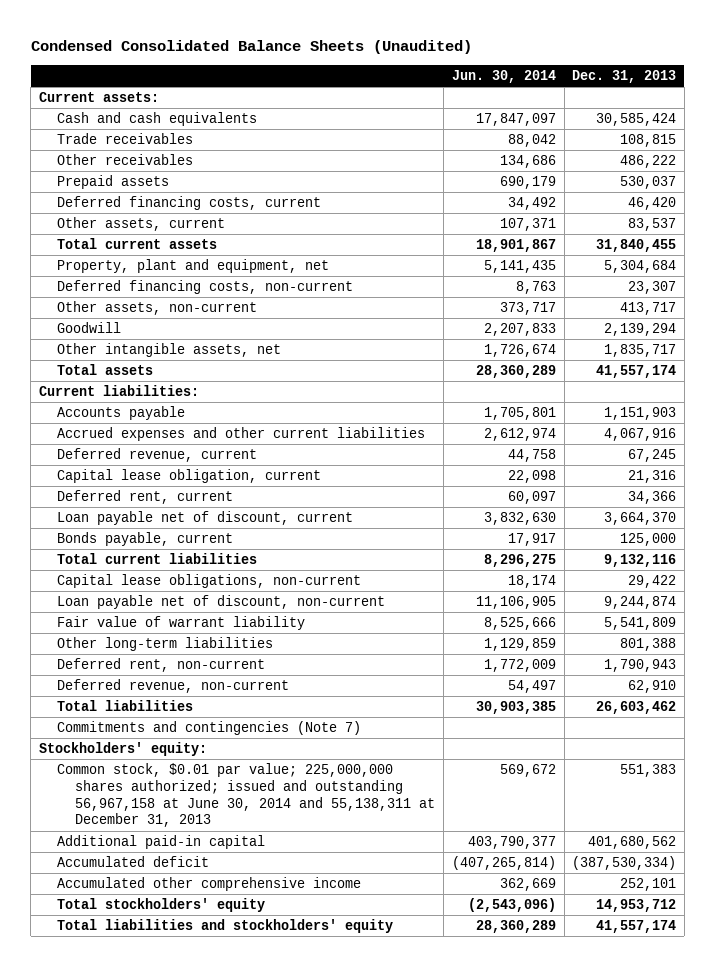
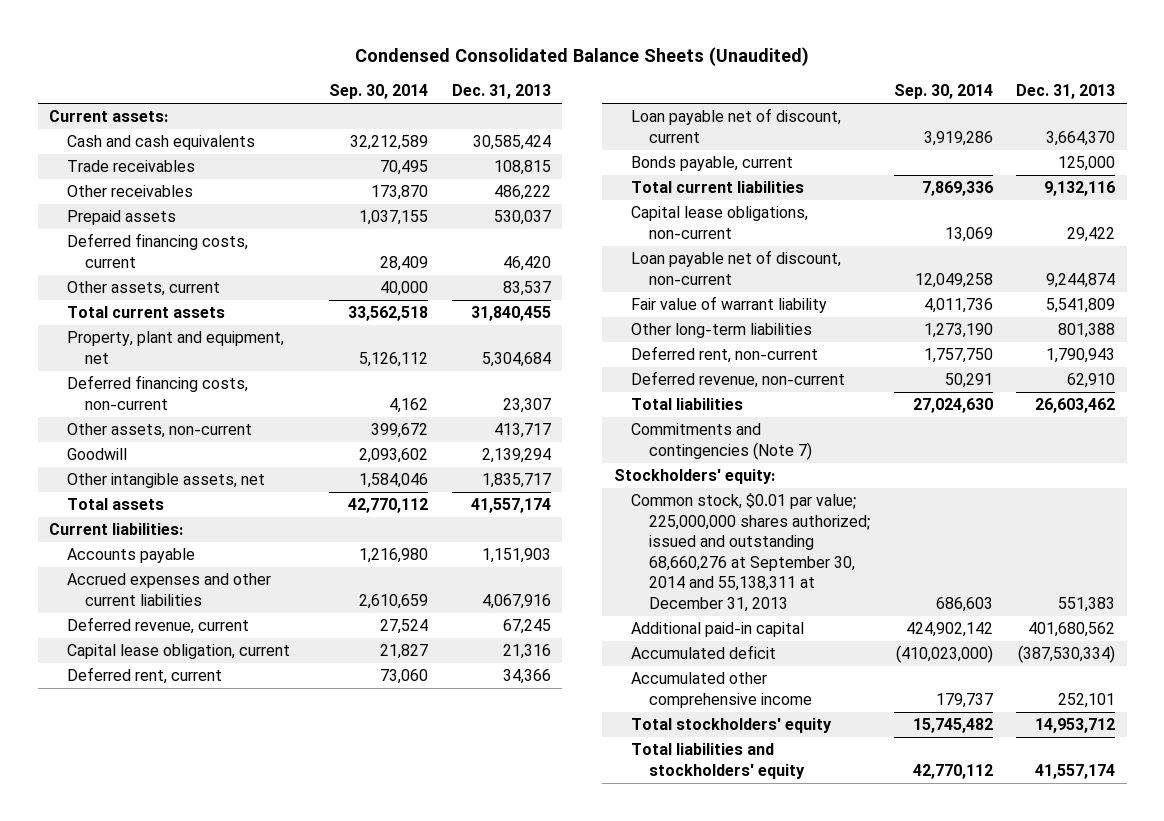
- | Jun. 30, 2014 | Dec. 31, 2013
+ | Sep. 30, 2014 | Dec. 31, 2013
- Common stock, $0.01 par value; 225,000,000 shares authorized; issued and outstanding 56,967,158 at June 30, 2014 and 55,138,311 at December 31, 2013 | 569,672 | 551,383
+ Common stock, $0.01 par value; 225,000,000 shares authorized; issued and outstanding 68,660,276 at September 30, 2014 and 55,138,311 at December 31, 2013 | 686,603 | 551,383

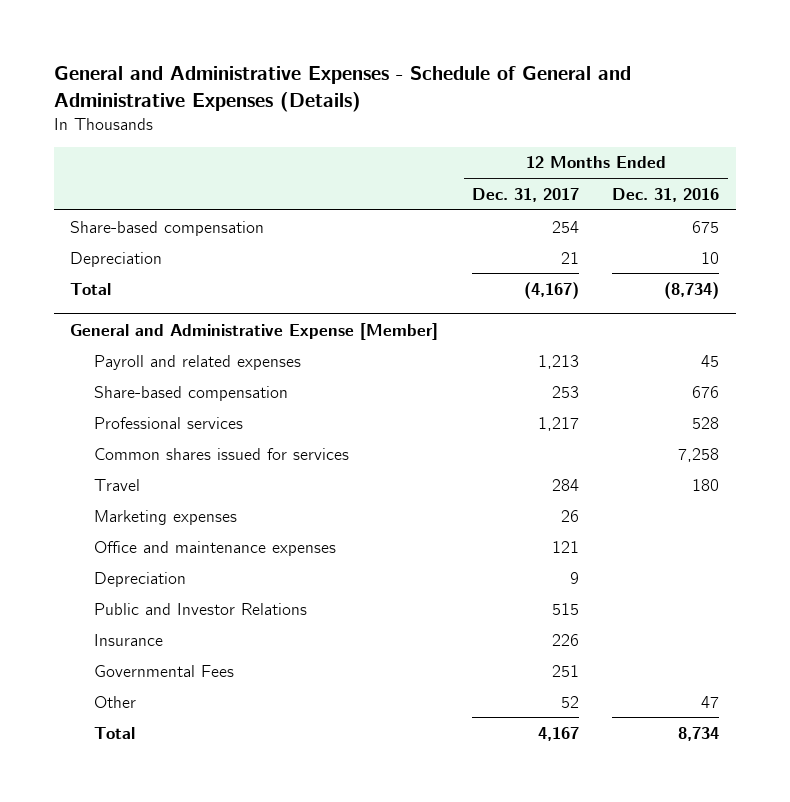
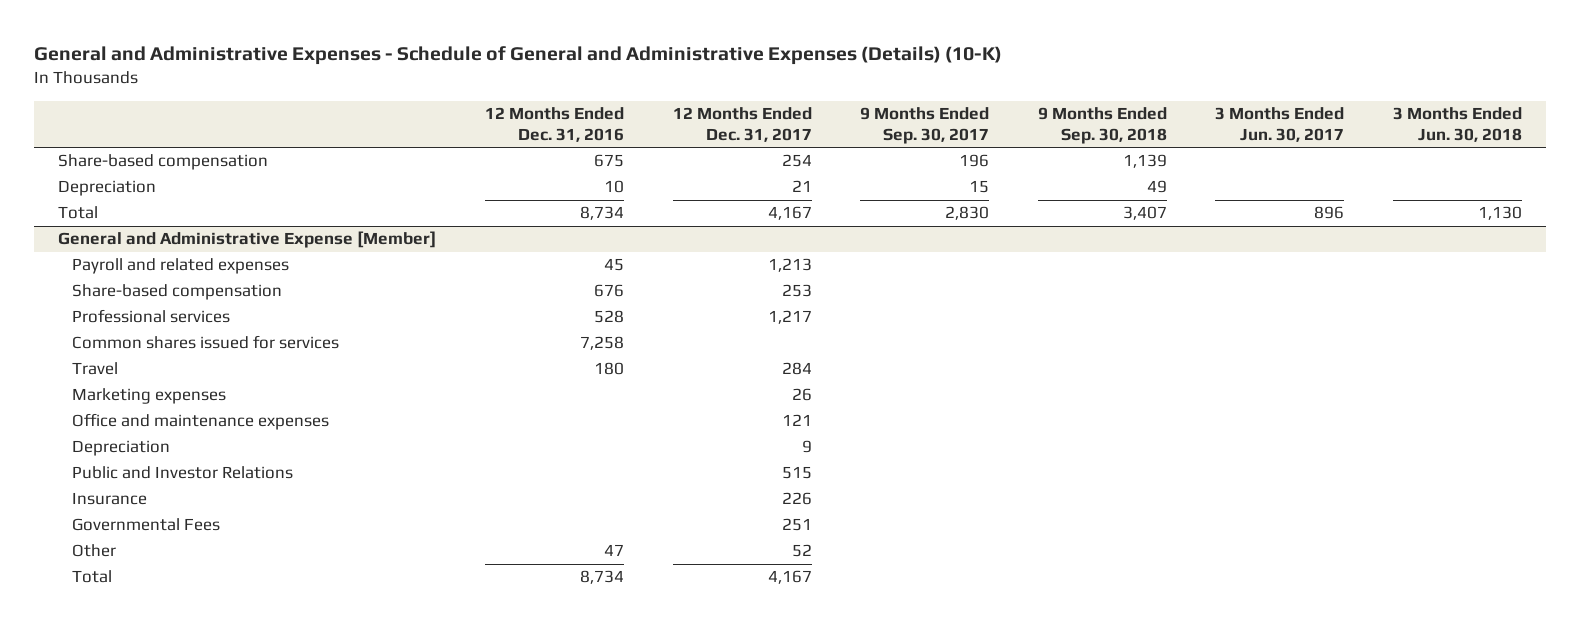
- General and Administrative Expenses - Schedule of General and Administrative Expenses (Details)
+ General and Administrative Expenses - Schedule of General and Administrative Expenses (Details) (10-K)
- | 12 Months Ended Dec. 31, 2017 | 12 Months Ended Dec. 31, 2016
+ | 12 Months Ended Dec. 31, 2016 | 12 Months Ended Dec. 31, 2017 | 9 Months Ended Sep. 30, 2017 | 9 Months Ended Sep. 30, 2018 | 3 Months Ended Jun. 30, 2017 | 3 Months Ended Jun. 30, 2018
- Total | (4,167) | (8,734)
+ Total | 8,734 | 4,167 | 2,830 | 3,407 | 896 | 1,130

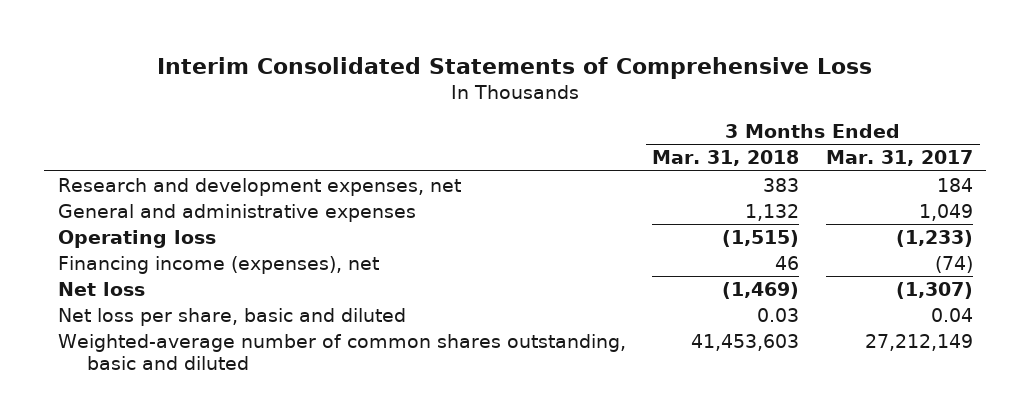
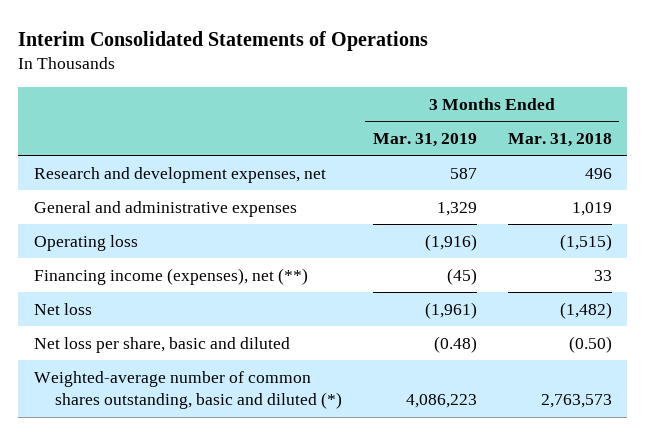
- Interim Consolidated Statements of Comprehensive Loss
+ Interim Consolidated Statements of Operations
- | 3 Months Ended Mar. 31, 2018 | 3 Months Ended Mar. 31, 2017
+ | 3 Months Ended Mar. 31, 2019 | 3 Months Ended Mar. 31, 2018
- Research and development expenses, net | 383 | 184
- General and administrative expenses | 1,132 | 1,049
+ Research and development expenses, net | 587 | 496
+ General and administrative expenses | 1,329 | 1,019
- Financing income (expenses), net | 46 | (74)
- Net loss | (1,469) | (1,307)
- Net loss per share, basic and diluted | 0.03 | 0.04
- Weighted-average number of common shares outstanding, basic and diluted | 41,453,603 | 27,212,149
+ Financing income (expenses), net (**) | (45) | 33
+ Net loss | (1,961) | (1,482)
+ Net loss per share, basic and diluted | (0.48) | (0.50)
+ Weighted-average number of common shares outstanding, basic and diluted (*) | 4,086,223 | 2,763,573

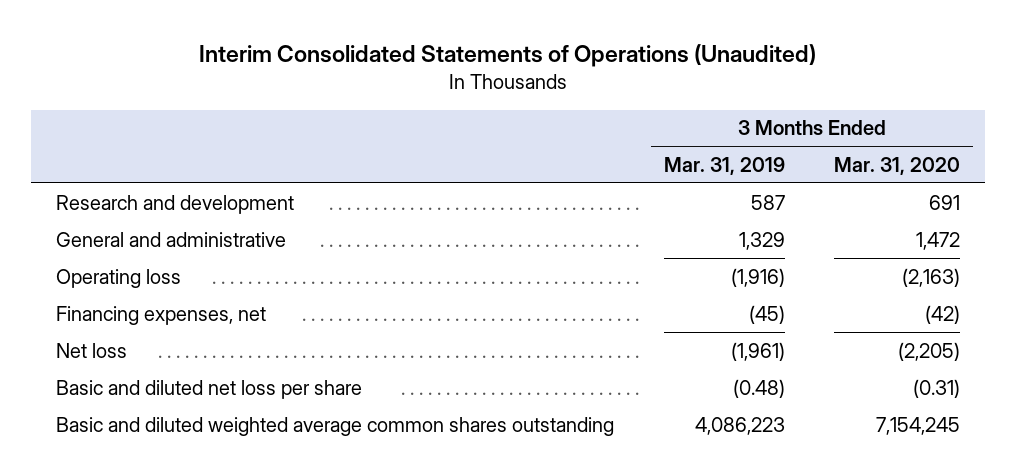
- Interim Consolidated Statements of Operations
+ Interim Consolidated Statements of Operations (Unaudited)
- | 3 Months Ended Mar. 31, 2019 | 3 Months Ended Mar. 31, 2018
+ | 3 Months Ended Mar. 31, 2019 | 3 Months Ended Mar. 31, 2020
- Research and development expenses, net | 587 | 496
- General and administrative expenses | 1,329 | 1,019
+ Research and development | 587 | 691
+ General and administrative | 1,329 | 1,472
- Financing income (expenses), net (**) | (45) | 33
+ Financing expenses, net | (45) | (42)
- Net loss per share, basic and diluted | (0.48) | (0.50)
- Weighted-average number of common shares outstanding, basic and diluted (*) | 4,086,223 | 2,763,573
+ Basic and diluted net loss per share | (0.48) | (0.31)
+ Basic and diluted weighted average common shares outstanding | 4,086,223 | 7,154,245

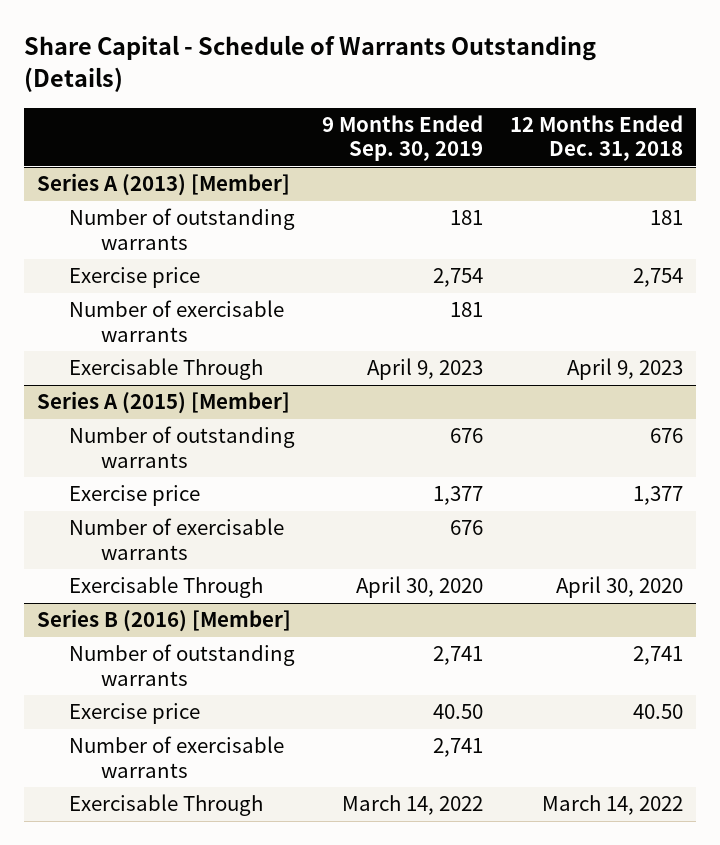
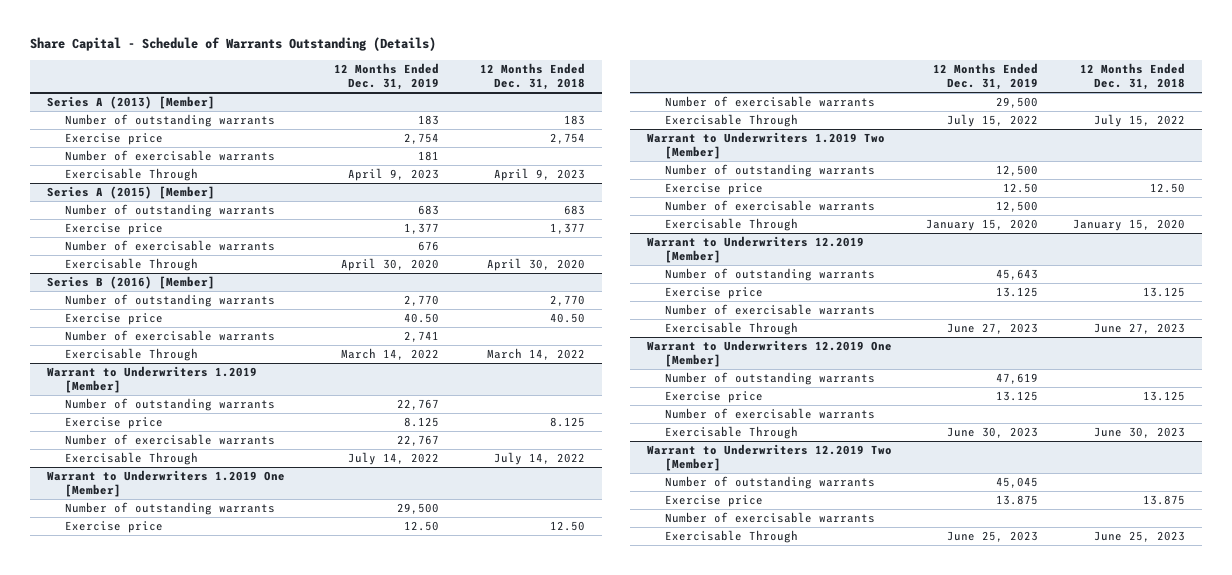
- | 9 Months Ended Sep. 30, 2019 | 12 Months Ended Dec. 31, 2018
+ | 12 Months Ended Dec. 31, 2019 | 12 Months Ended Dec. 31, 2018
@ Series A (2013) [Member]
- Number of outstanding warrants | 181 | 181
+ Number of outstanding warrants | 183 | 183
@ Series A (2015) [Member]
- Number of outstanding warrants | 676 | 676
+ Number of outstanding warrants | 683 | 683
@ Series B (2016) [Member]
- Number of outstanding warrants | 2,741 | 2,741
+ Number of outstanding warrants | 2,770 | 2,770
+ Warrant to Underwriters 1.2019 [Member]
+ Number of outstanding warrants | 22,767 |
+ Exercise price | 8.125 | 8.125
+ Number of exercisable warrants | 22,767 |
+ Exercisable Through | July 14, 2022 | July 14, 2022
+ Warrant to Underwriters 1.2019 One [Member]
+ Number of outstanding warrants | 29,500 |
+ Exercise price | 12.50 | 12.50
+ Number of exercisable warrants | 29,500 |
+ Exercisable Through | July 15, 2022 | July 15, 2022
+ Warrant to Underwriters 1.2019 Two [Member]
+ Number of outstanding warrants | 12,500 |
+ Exercise price | 12.50 | 12.50
+ Number of exercisable warrants | 12,500 |
+ Exercisable Through | January 15, 2020 | January 15, 2020
+ Warrant to Underwriters 12.2019 [Member]
+ Number of outstanding warrants | 45,643 |
+ Exercise price | 13.125 | 13.125
+ Number of exercisable warrants
+ Exercisable Through | June 27, 2023 | June 27, 2023
+ Warrant to Underwriters 12.2019 One [Member]
+ Number of outstanding warrants | 47,619 |
+ Exercise price | 13.125 | 13.125
+ Number of exercisable warrants
+ Exercisable Through | June 30, 2023 | June 30, 2023
+ Warrant to Underwriters 12.2019 Two [Member]
+ Number of outstanding warrants | 45,045 |
+ Exercise price | 13.875 | 13.875
+ Number of exercisable warrants
+ Exercisable Through | June 25, 2023 | June 25, 2023

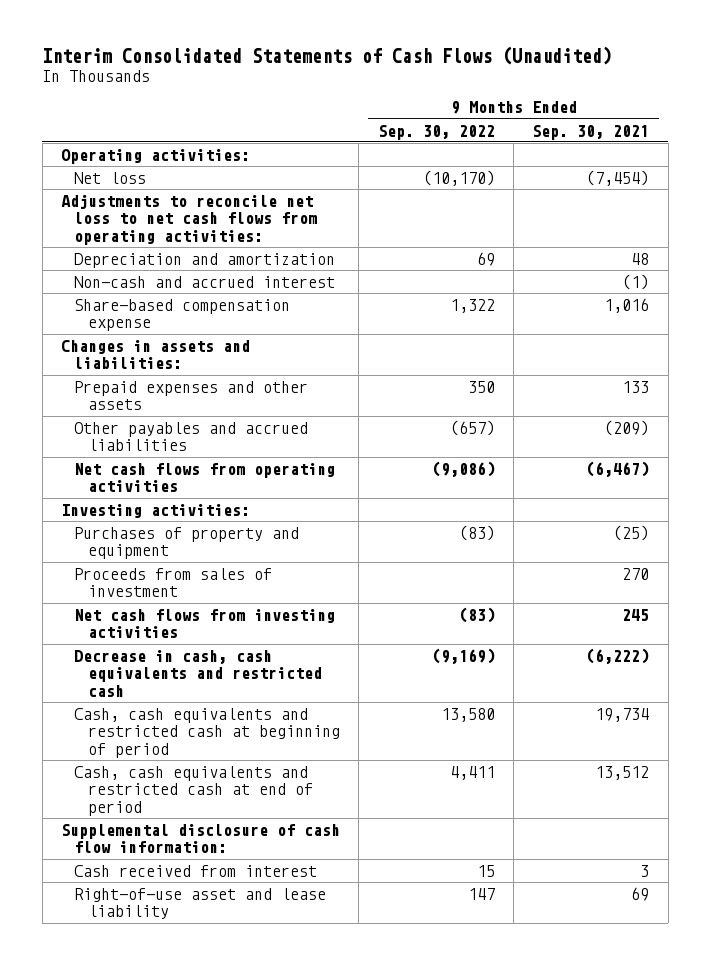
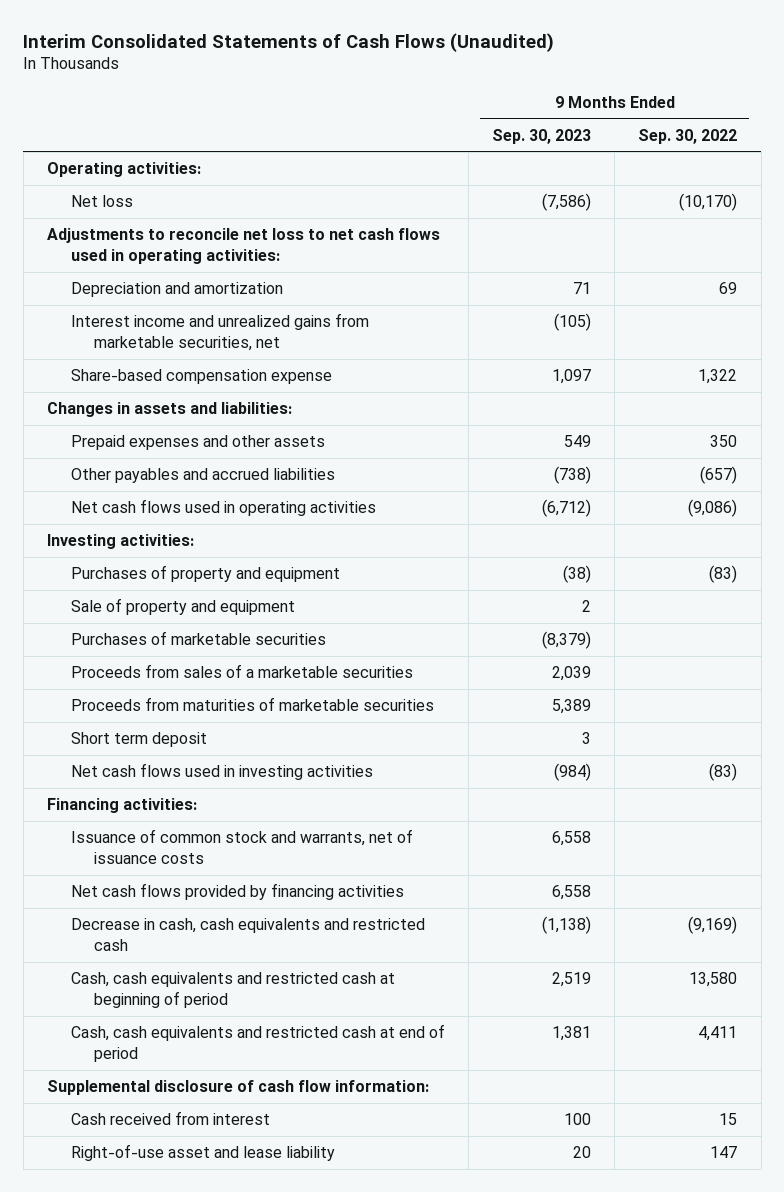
- | 9 Months Ended Sep. 30, 2022 | 9 Months Ended Sep. 30, 2021
+ | 9 Months Ended Sep. 30, 2023 | 9 Months Ended Sep. 30, 2022
- Adjustments to reconcile net loss to net cash flows from operating activities:
+ Adjustments to reconcile net loss to net cash flows used in operating activities:
- Non-cash and accrued interest | | (1)
+ Interest income and unrealized gains from marketable securities, net | (105) |
- Net cash flows from operating activities | (9,086) | (6,467)
+ Net cash flows used in operating activities | (6,712) | (9,086)
- Proceeds from sales of investment | | 270
- Net cash flows from investing activities | (83) | 245
+ Sale of property and equipment | 2 |
+ Purchases of marketable securities | (8,379) |
+ Proceeds from sales of a marketable securities | 2,039 |
+ Proceeds from maturities of marketable securities | 5,389 |
+ Short term deposit | 3 |
+ Net cash flows used in investing activities | (984) | (83)
+ Financing activities:
+ Issuance of common stock and warrants, net of issuance costs | 6,558 |
+ Net cash flows provided by financing activities | 6,558 |

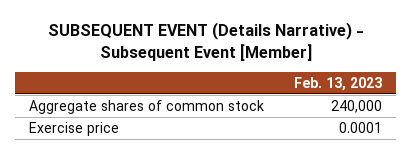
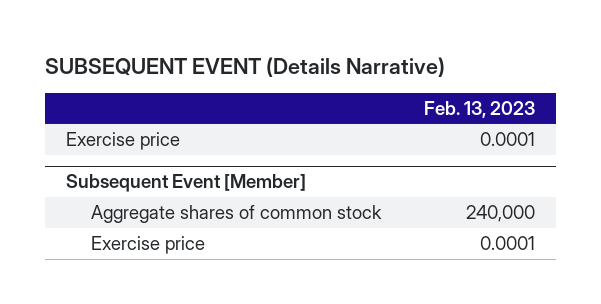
- SUBSEQUENT EVENT (Details Narrative) - Subsequent Event [Member]
+ SUBSEQUENT EVENT (Details Narrative)
+ Exercise price | 0.0001
+ Subsequent Event [Member]

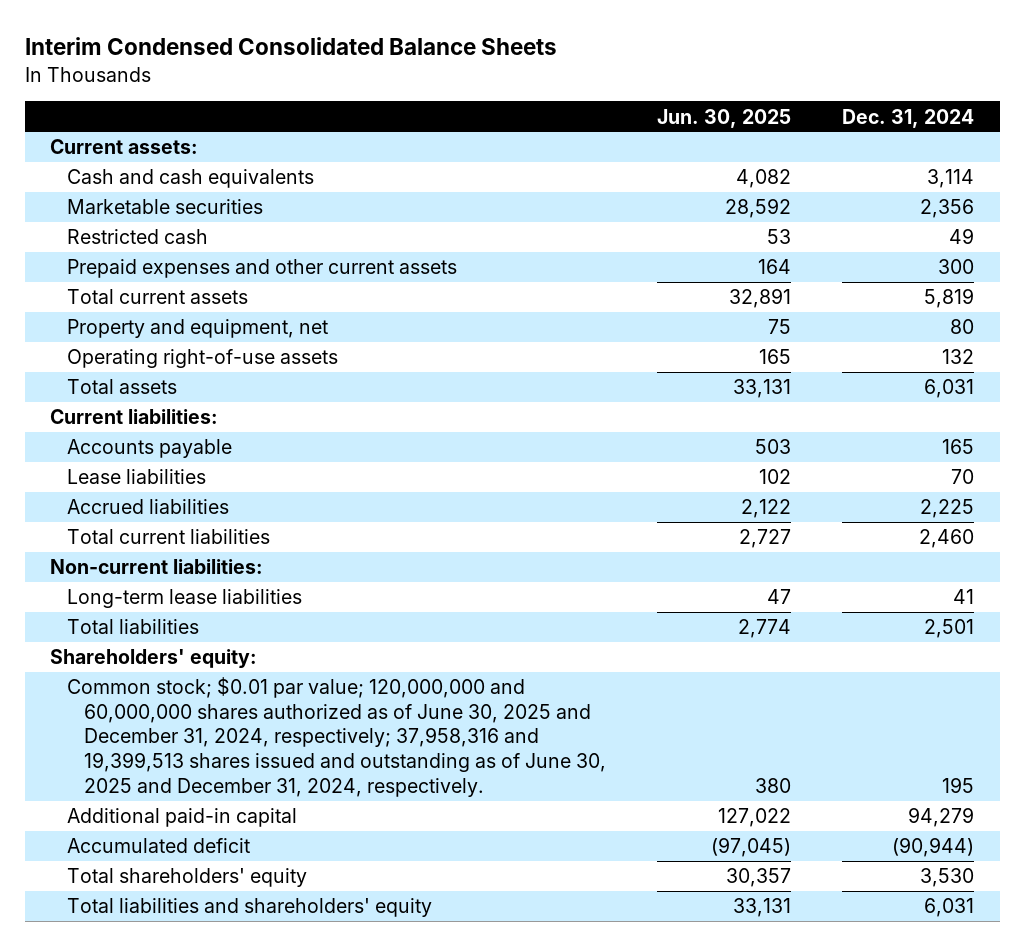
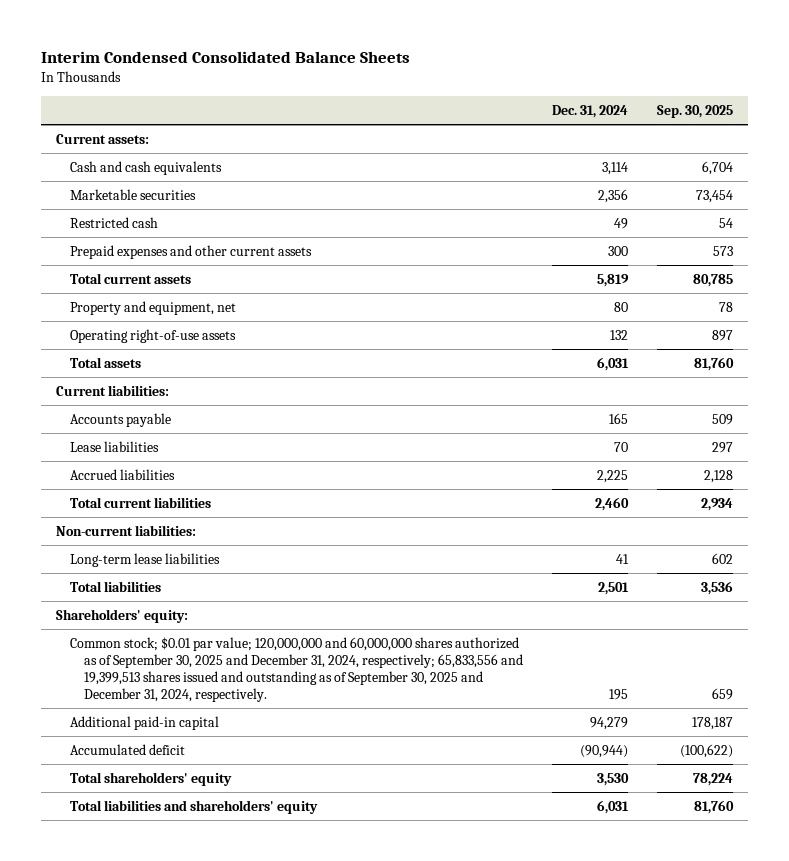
- | Jun. 30, 2025 | Dec. 31, 2024
+ | Dec. 31, 2024 | Sep. 30, 2025
- Common stock; $0.01 par value; 120,000,000 and 60,000,000 shares authorized as of June 30, 2025 and December 31, 2024, respectively; 37,958,316 and 19,399,513 shares issued and outstanding as of June 30, 2025 and December 31, 2024, respectively. | 380 | 195
+ Common stock; $0.01 par value; 120,000,000 and 60,000,000 shares authorized as of September 30, 2025 and December 31, 2024, respectively; 65,833,556 and 19,399,513 shares issued and outstanding as of September 30, 2025 and December 31, 2024, respectively. | 195 | 659

